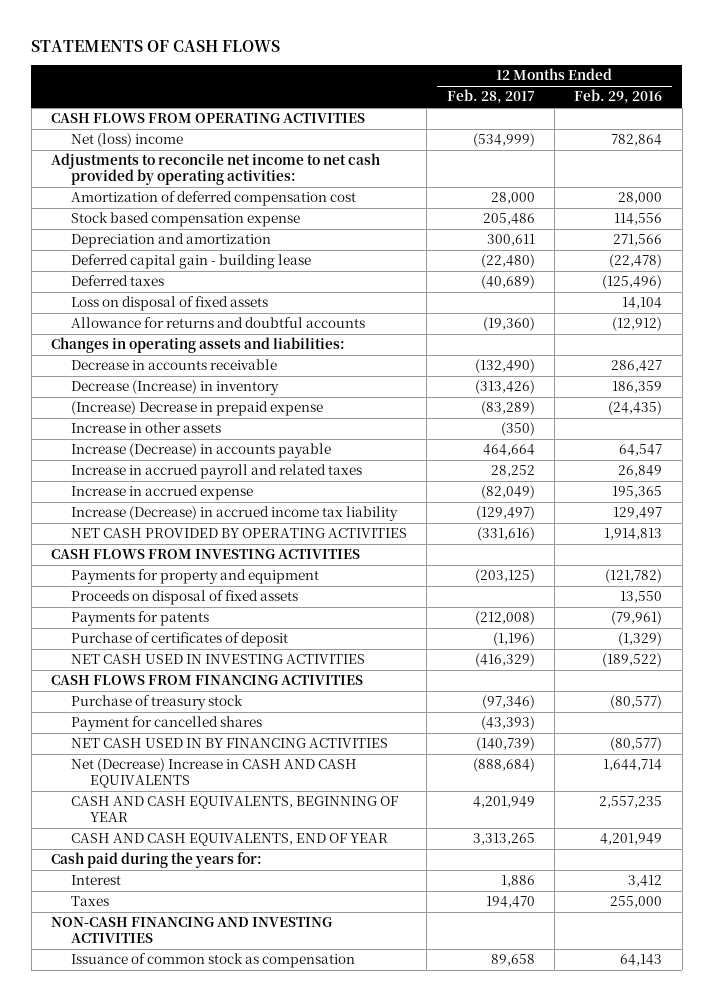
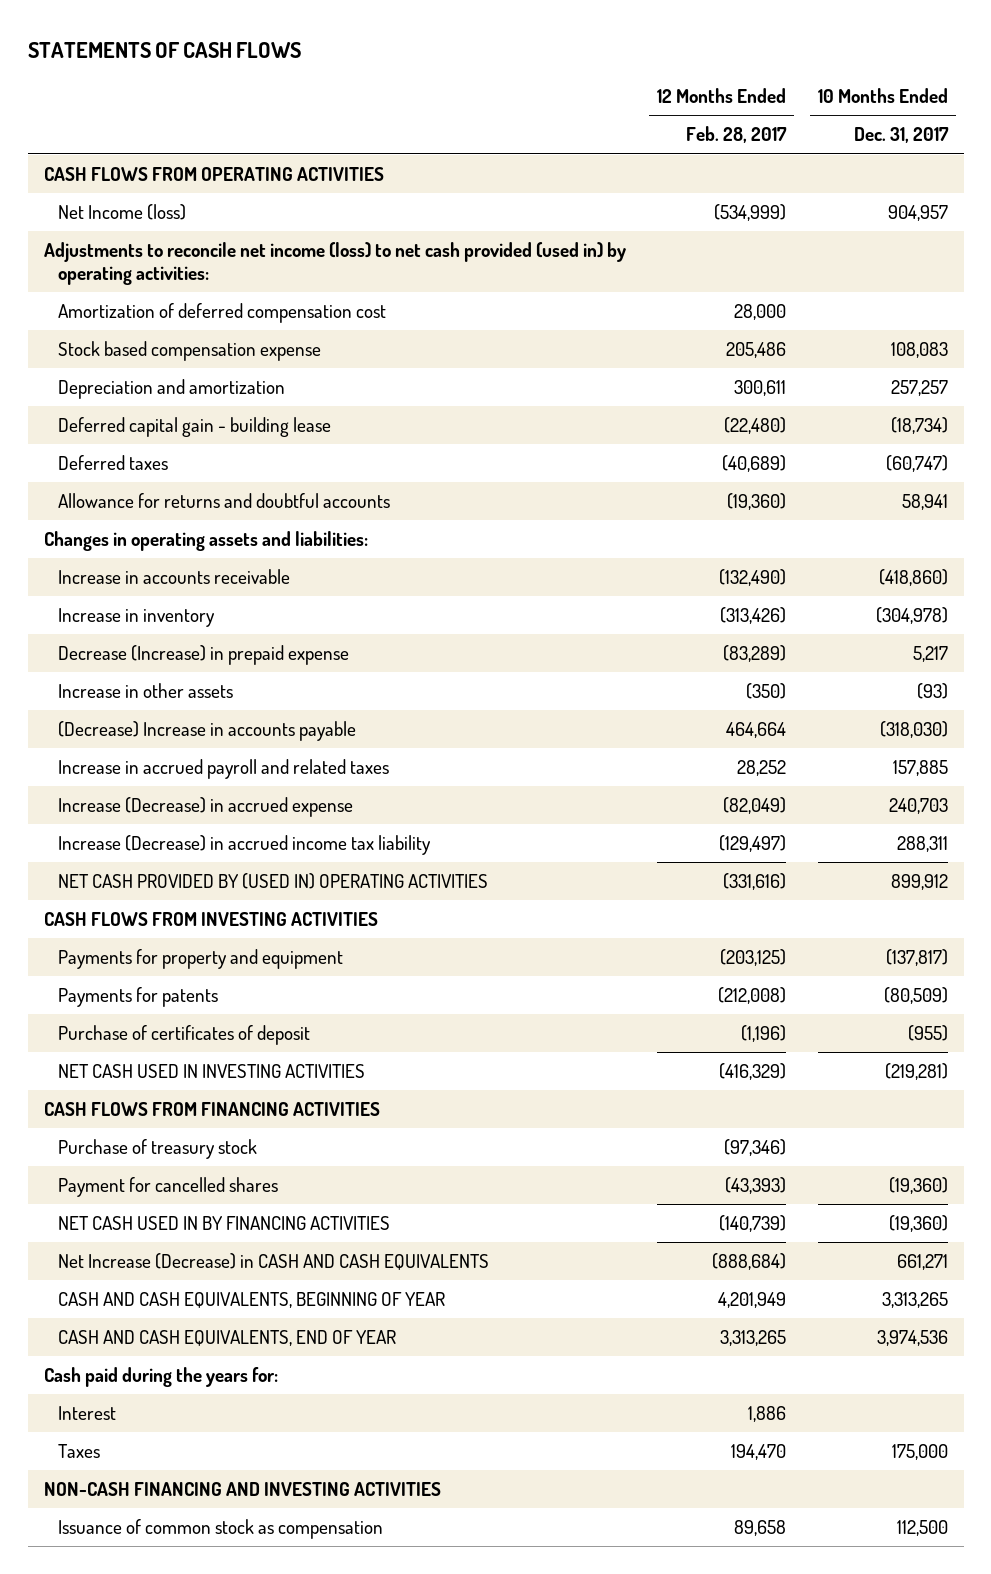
- | 12 Months Ended Feb. 28, 2017 | 12 Months Ended Feb. 29, 2016
+ | 12 Months Ended Feb. 28, 2017 | 10 Months Ended Dec. 31, 2017
- Net (loss) income | (534,999) | 782,864
- Adjustments to reconcile net income to net cash provided by operating activities:
+ Net Income (loss) | (534,999) | 904,957
+ Adjustments to reconcile net income (loss) to net cash provided (used in) by operating activities:
- Loss on disposal of fixed assets | | 14,104
- Decrease in accounts receivable | (132,490) | 286,427
- Decrease (Increase) in inventory | (313,426) | 186,359
- (Increase) Decrease in prepaid expense | (83,289) | (24,435)
+ Increase in accounts receivable | (132,490) | (418,860)
+ Increase in inventory | (313,426) | (304,978)
+ Decrease (Increase) in prepaid expense | (83,289) | 5,217
- Increase (Decrease) in accounts payable | 464,664 | 64,547
+ (Decrease) Increase in accounts payable | 464,664 | (318,030)
- Increase in accrued expense | (82,049) | 195,365
+ Increase (Decrease) in accrued expense | (82,049) | 240,703
- NET CASH PROVIDED BY OPERATING ACTIVITIES | (331,616) | 1,914,813
+ NET CASH PROVIDED BY (USED IN) OPERATING ACTIVITIES | (331,616) | 899,912
- Proceeds on disposal of fixed assets | | 13,550
- Net (Decrease) Increase in CASH AND CASH EQUIVALENTS | (888,684) | 1,644,714
+ Net Increase (Decrease) in CASH AND CASH EQUIVALENTS | (888,684) | 661,271

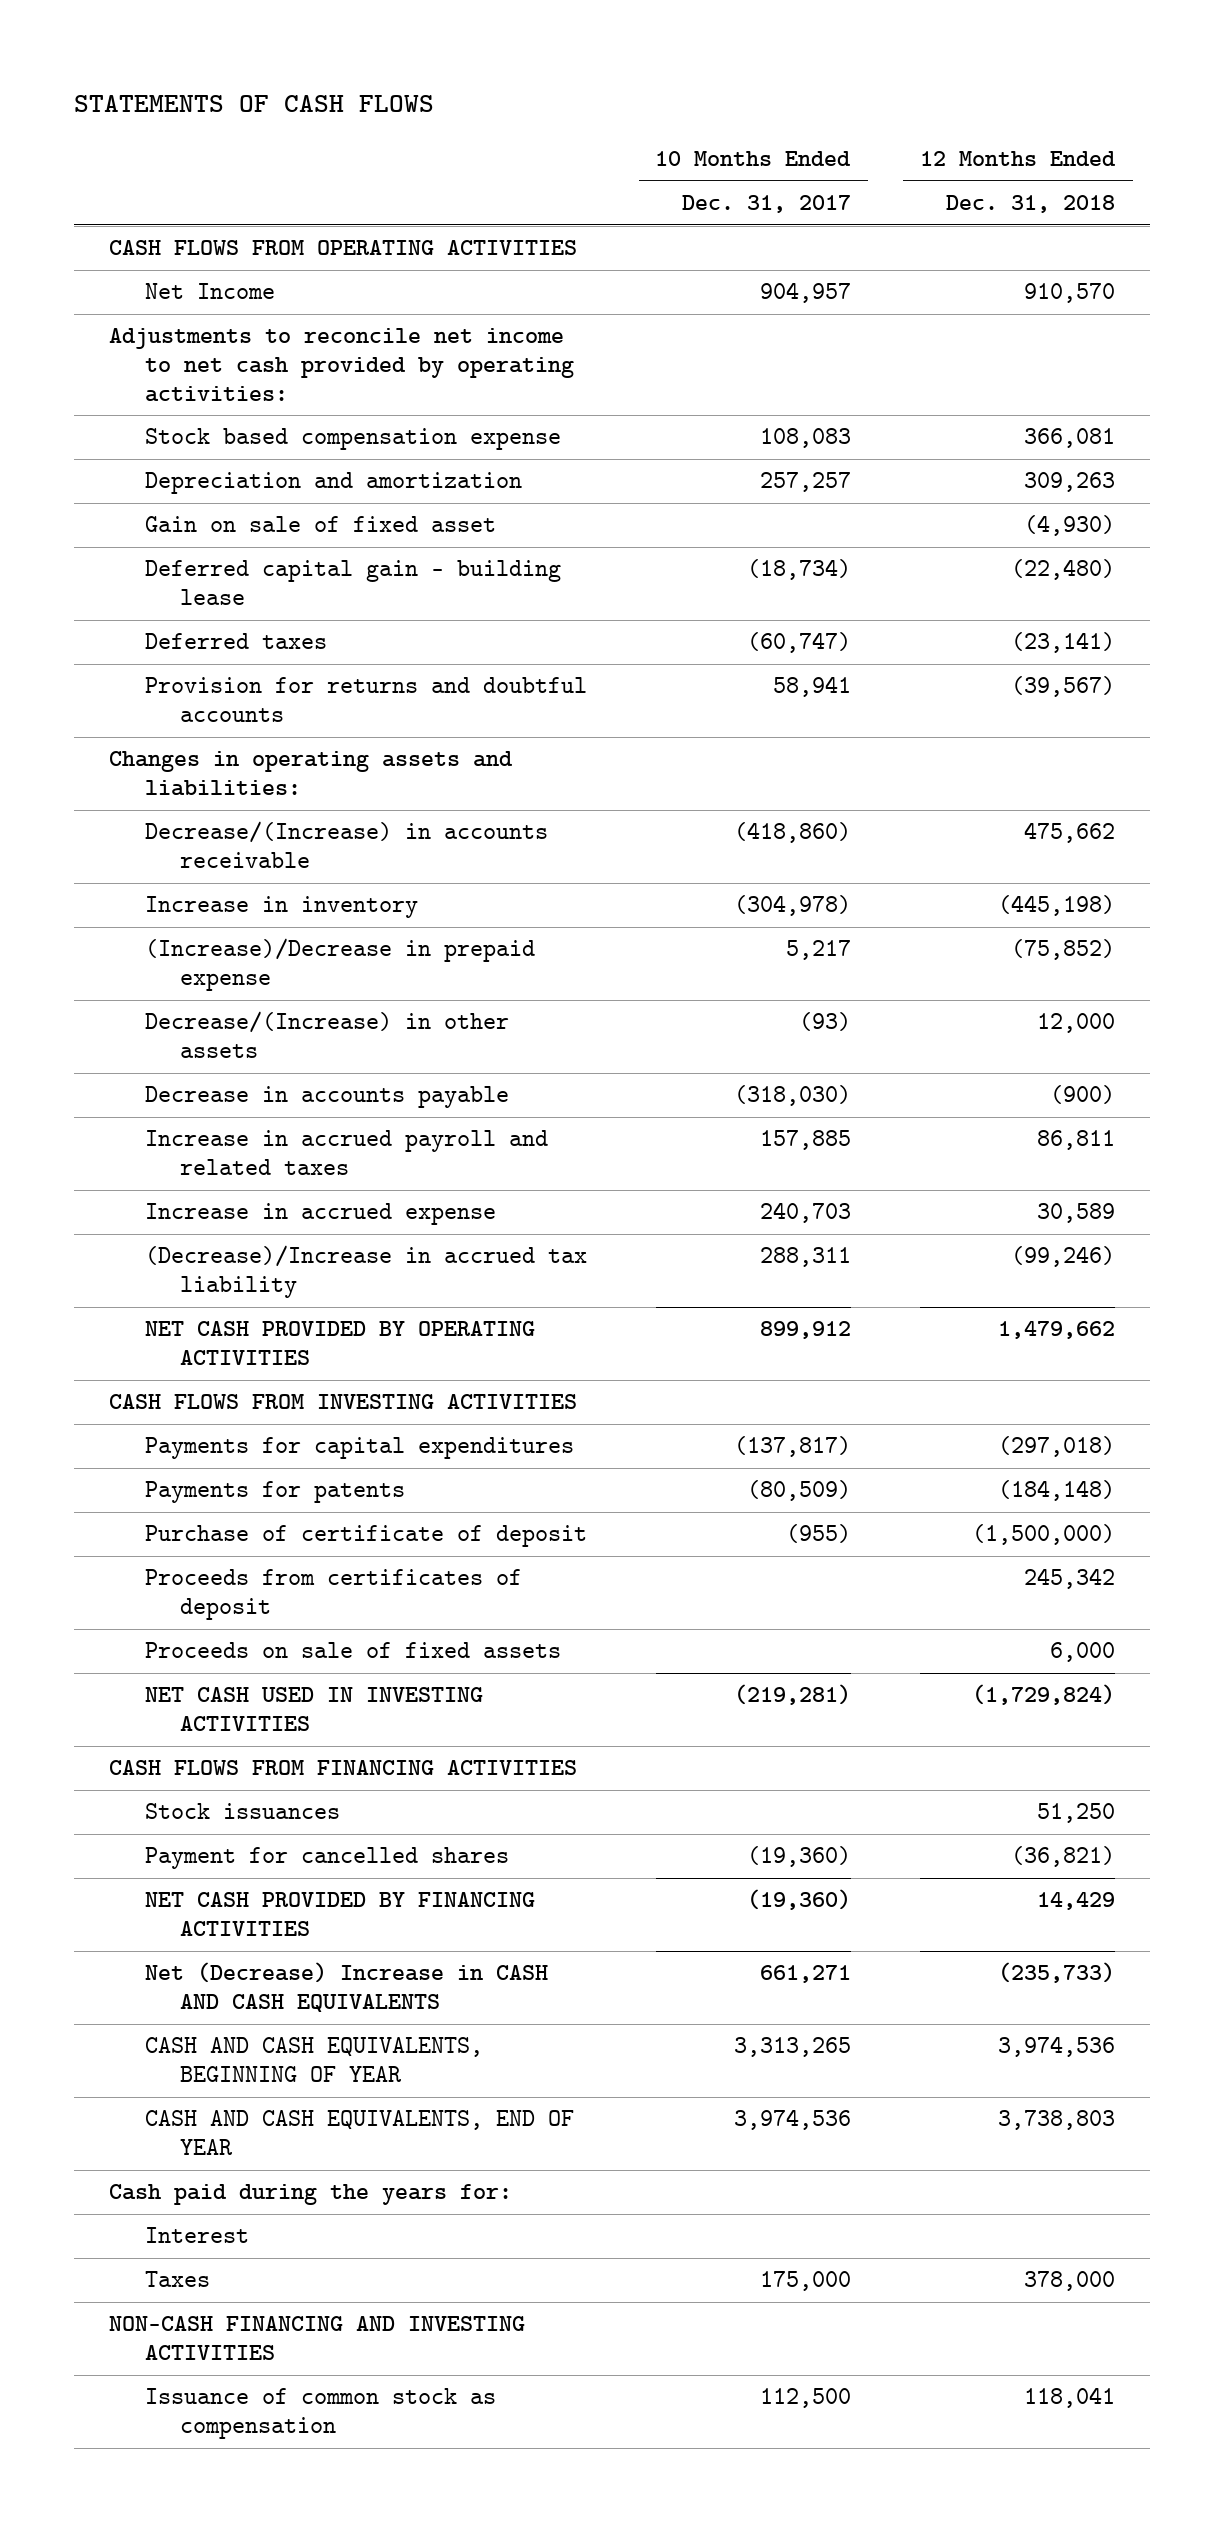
- | 12 Months Ended Feb. 28, 2017 | 10 Months Ended Dec. 31, 2017
+ | 10 Months Ended Dec. 31, 2017 | 12 Months Ended Dec. 31, 2018
- Net Income (loss) | (534,999) | 904,957
- Adjustments to reconcile net income (loss) to net cash provided (used in) by operating activities:
- Amortization of deferred compensation cost | 28,000 |
+ Net Income | 904,957 | 910,570
+ Adjustments to reconcile net income to net cash provided by operating activities:
+ Gain on sale of fixed asset | | (4,930)
- Allowance for returns and doubtful accounts | (19,360) | 58,941
+ Provision for returns and doubtful accounts | 58,941 | (39,567)
- Increase in accounts receivable | (132,490) | (418,860)
+ Decrease/(Increase) in accounts receivable | (418,860) | 475,662
- Decrease (Increase) in prepaid expense | (83,289) | 5,217
- Increase in other assets | (350) | (93)
- (Decrease) Increase in accounts payable | 464,664 | (318,030)
+ (Increase)/Decrease in prepaid expense | 5,217 | (75,852)
+ Decrease/(Increase) in other assets | (93) | 12,000
+ Decrease in accounts payable | (318,030) | (900)
- Increase (Decrease) in accrued expense | (82,049) | 240,703
- Increase (Decrease) in accrued income tax liability | (129,497) | 288,311
- NET CASH PROVIDED BY (USED IN) OPERATING ACTIVITIES | (331,616) | 899,912
+ Increase in accrued expense | 240,703 | 30,589
+ (Decrease)/Increase in accrued tax liability | 288,311 | (99,246)
+ NET CASH PROVIDED BY OPERATING ACTIVITIES | 899,912 | 1,479,662
- Payments for property and equipment | (203,125) | (137,817)
+ Payments for capital expenditures | (137,817) | (297,018)
- Purchase of certificates of deposit | (1,196) | (955)
+ Purchase of certificate of deposit | (955) | (1,500,000)
+ Proceeds from certificates of deposit | | 245,342
+ Proceeds on sale of fixed assets | | 6,000
- Purchase of treasury stock | (97,346) |
+ Stock issuances | | 51,250
- NET CASH USED IN BY FINANCING ACTIVITIES | (140,739) | (19,360)
- Net Increase (Decrease) in CASH AND CASH EQUIVALENTS | (888,684) | 661,271
+ NET CASH PROVIDED BY FINANCING ACTIVITIES | (19,360) | 14,429
+ Net (Decrease) Increase in CASH AND CASH EQUIVALENTS | 661,271 | (235,733)

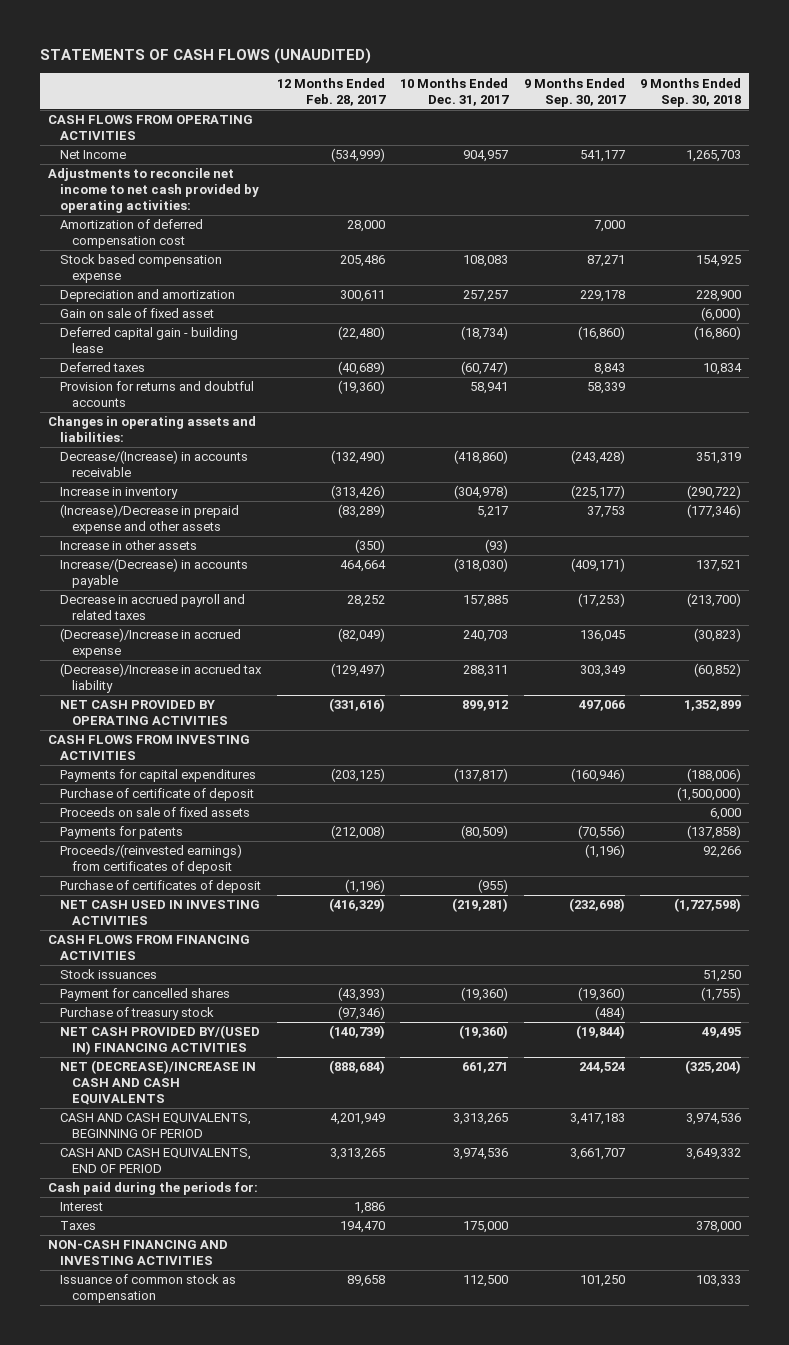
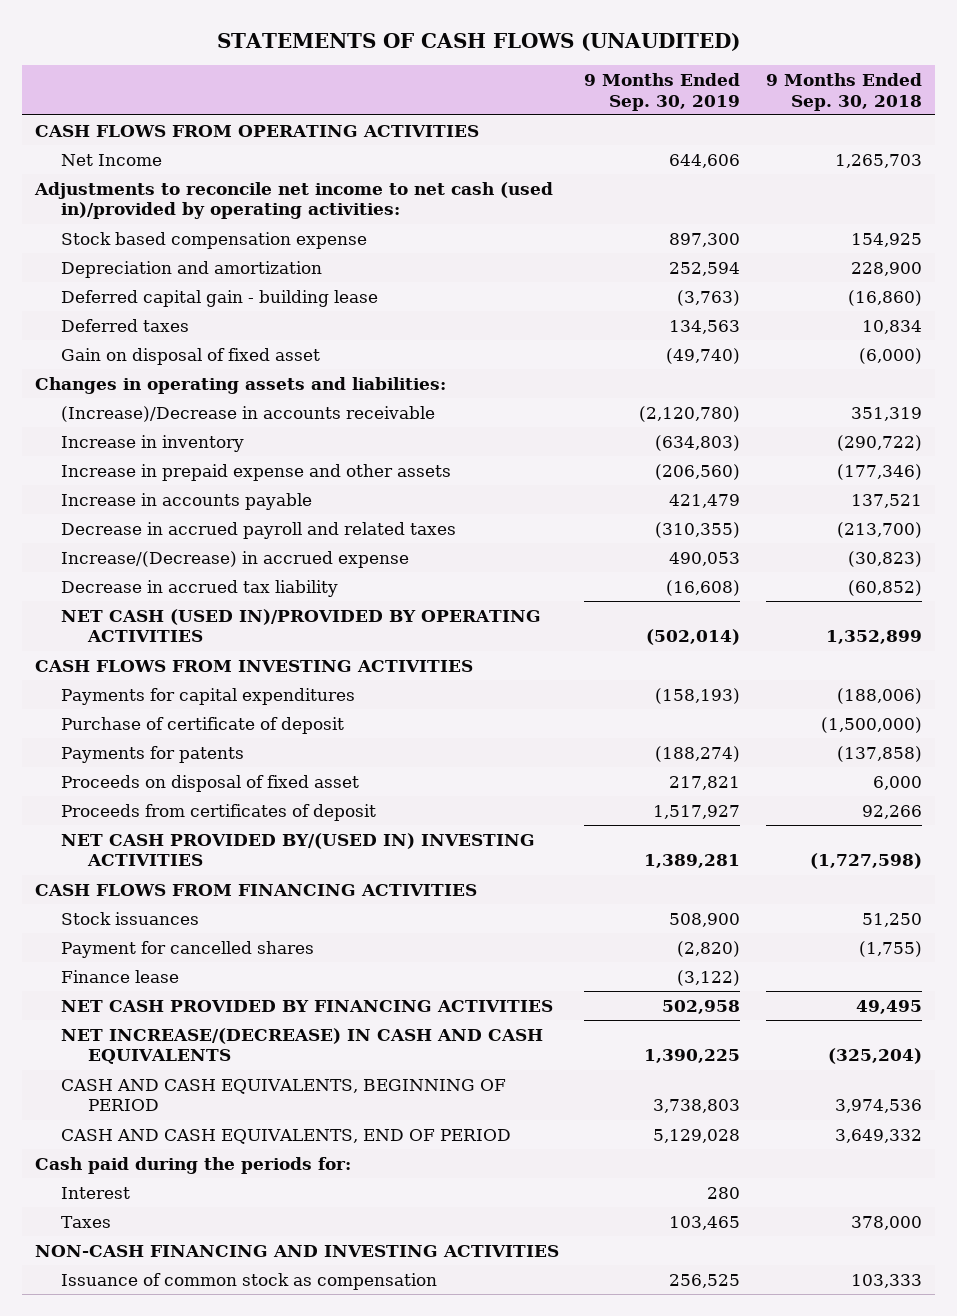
- | 12 Months Ended Feb. 28, 2017 | 10 Months Ended Dec. 31, 2017 | 9 Months Ended Sep. 30, 2017 | 9 Months Ended Sep. 30, 2018
+ | 9 Months Ended Sep. 30, 2019 | 9 Months Ended Sep. 30, 2018
- Adjustments to reconcile net income to net cash provided by operating activities:
- Amortization of deferred compensation cost | 28,000 | | 7,000 |
+ Adjustments to reconcile net income to net cash (used in)/provided by operating activities:
- Gain on sale of fixed asset | | | | (6,000)
- Provision for returns and doubtful accounts | (19,360) | 58,941 | 58,339 |
+ Gain on disposal of fixed asset | (49,740) | (6,000)
- Decrease/(Increase) in accounts receivable | (132,490) | (418,860) | (243,428) | 351,319
+ (Increase)/Decrease in accounts receivable | (2,120,780) | 351,319
- (Increase)/Decrease in prepaid expense and other assets | (83,289) | 5,217 | 37,753 | (177,346)
- Increase in other assets | (350) | (93) | |
- Increase/(Decrease) in accounts payable | 464,664 | (318,030) | (409,171) | 137,521
+ Increase in prepaid expense and other assets | (206,560) | (177,346)
+ Increase in accounts payable | 421,479 | 137,521
- (Decrease)/Increase in accrued expense | (82,049) | 240,703 | 136,045 | (30,823)
- (Decrease)/Increase in accrued tax liability | (129,497) | 288,311 | 303,349 | (60,852)
- NET CASH PROVIDED BY OPERATING ACTIVITIES | (331,616) | 899,912 | 497,066 | 1,352,899
+ Increase/(Decrease) in accrued expense | 490,053 | (30,823)
+ Decrease in accrued tax liability | (16,608) | (60,852)
+ NET CASH (USED IN)/PROVIDED BY OPERATING ACTIVITIES | (502,014) | 1,352,899
- Proceeds on sale of fixed assets | | | | 6,000
- Proceeds/(reinvested earnings) from certificates of deposit | | | (1,196) | 92,266
- Purchase of certificates of deposit | (1,196) | (955) | |
- NET CASH USED IN INVESTING ACTIVITIES | (416,329) | (219,281) | (232,698) | (1,727,598)
+ Proceeds on disposal of fixed asset | 217,821 | 6,000
+ Proceeds from certificates of deposit | 1,517,927 | 92,266
+ NET CASH PROVIDED BY/(USED IN) INVESTING ACTIVITIES | 1,389,281 | (1,727,598)
- Purchase of treasury stock | (97,346) | | (484) |
- NET CASH PROVIDED BY/(USED IN) FINANCING ACTIVITIES | (140,739) | (19,360) | (19,844) | 49,495
- NET (DECREASE)/INCREASE IN CASH AND CASH EQUIVALENTS | (888,684) | 661,271 | 244,524 | (325,204)
+ Finance lease | (3,122) |
+ NET CASH PROVIDED BY FINANCING ACTIVITIES | 502,958 | 49,495
+ NET INCREASE/(DECREASE) IN CASH AND CASH EQUIVALENTS | 1,390,225 | (325,204)

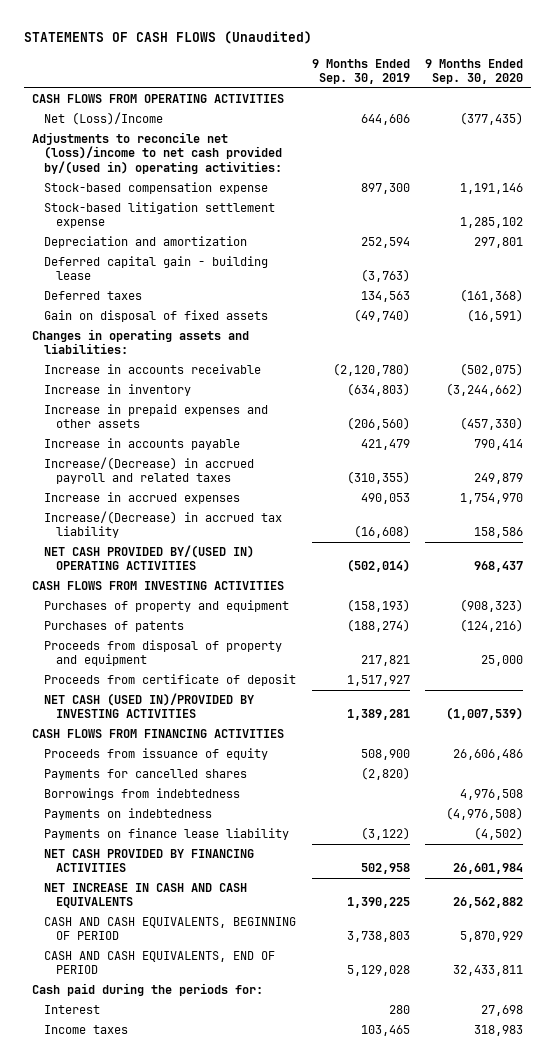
- STATEMENTS OF CASH FLOWS (UNAUDITED)
+ STATEMENTS OF CASH FLOWS (Unaudited)
- | 9 Months Ended Sep. 30, 2019 | 9 Months Ended Sep. 30, 2018
+ | 9 Months Ended Sep. 30, 2019 | 9 Months Ended Sep. 30, 2020
- Net Income | 644,606 | 1,265,703
- Adjustments to reconcile net income to net cash (used in)/provided by operating activities:
- Stock based compensation expense | 897,300 | 154,925
+ Net (Loss)/Income | 644,606 | (377,435)
+ Adjustments to reconcile net (loss)/income to net cash provided by/(used in) operating activities:
+ Stock-based compensation expense | 897,300 | 1,191,146
+ Stock-based litigation settlement expense | | 1,285,102
- Gain on disposal of fixed asset | (49,740) | (6,000)
+ Gain on disposal of fixed assets | (49,740) | (16,591)
- (Increase)/Decrease in accounts receivable | (2,120,780) | 351,319
+ Increase in accounts receivable | (2,120,780) | (502,075)
- Increase in prepaid expense and other assets | (206,560) | (177,346)
+ Increase in prepaid expenses and other assets | (206,560) | (457,330)
- Decrease in accrued payroll and related taxes | (310,355) | (213,700)
- Increase/(Decrease) in accrued expense | 490,053 | (30,823)
- Decrease in accrued tax liability | (16,608) | (60,852)
- NET CASH (USED IN)/PROVIDED BY OPERATING ACTIVITIES | (502,014) | 1,352,899
+ Increase/(Decrease) in accrued payroll and related taxes | (310,355) | 249,879
+ Increase in accrued expenses | 490,053 | 1,754,970
+ Increase/(Decrease) in accrued tax liability | (16,608) | 158,586
+ NET CASH PROVIDED BY/(USED IN) OPERATING ACTIVITIES | (502,014) | 968,437
- Payments for capital expenditures | (158,193) | (188,006)
- Purchase of certificate of deposit | | (1,500,000)
- Payments for patents | (188,274) | (137,858)
- Proceeds on disposal of fixed asset | 217,821 | 6,000
- Proceeds from certificates of deposit | 1,517,927 | 92,266
- NET CASH PROVIDED BY/(USED IN) INVESTING ACTIVITIES | 1,389,281 | (1,727,598)
+ Purchases of property and equipment | (158,193) | (908,323)
+ Purchases of patents | (188,274) | (124,216)
+ Proceeds from disposal of property and equipment | 217,821 | 25,000
+ Proceeds from certificate of deposit | 1,517,927 |
+ NET CASH (USED IN)/PROVIDED BY INVESTING ACTIVITIES | 1,389,281 | (1,007,539)
- Stock issuances | 508,900 | 51,250
- Payment for cancelled shares | (2,820) | (1,755)
- Finance lease | (3,122) |
+ Proceeds from issuance of equity | 508,900 | 26,606,486
+ Payments for cancelled shares | (2,820) |
+ Borrowings from indebtedness | | 4,976,508
+ Payments on indebtedness | | (4,976,508)
+ Payments on finance lease liability | (3,122) | (4,502)
- NET INCREASE/(DECREASE) IN CASH AND CASH EQUIVALENTS | 1,390,225 | (325,204)
+ NET INCREASE IN CASH AND CASH EQUIVALENTS | 1,390,225 | 26,562,882
- Taxes | 103,465 | 378,000
- NON-CASH FINANCING AND INVESTING ACTIVITIES
- Issuance of common stock as compensation | 256,525 | 103,333
+ Income taxes | 103,465 | 318,983

